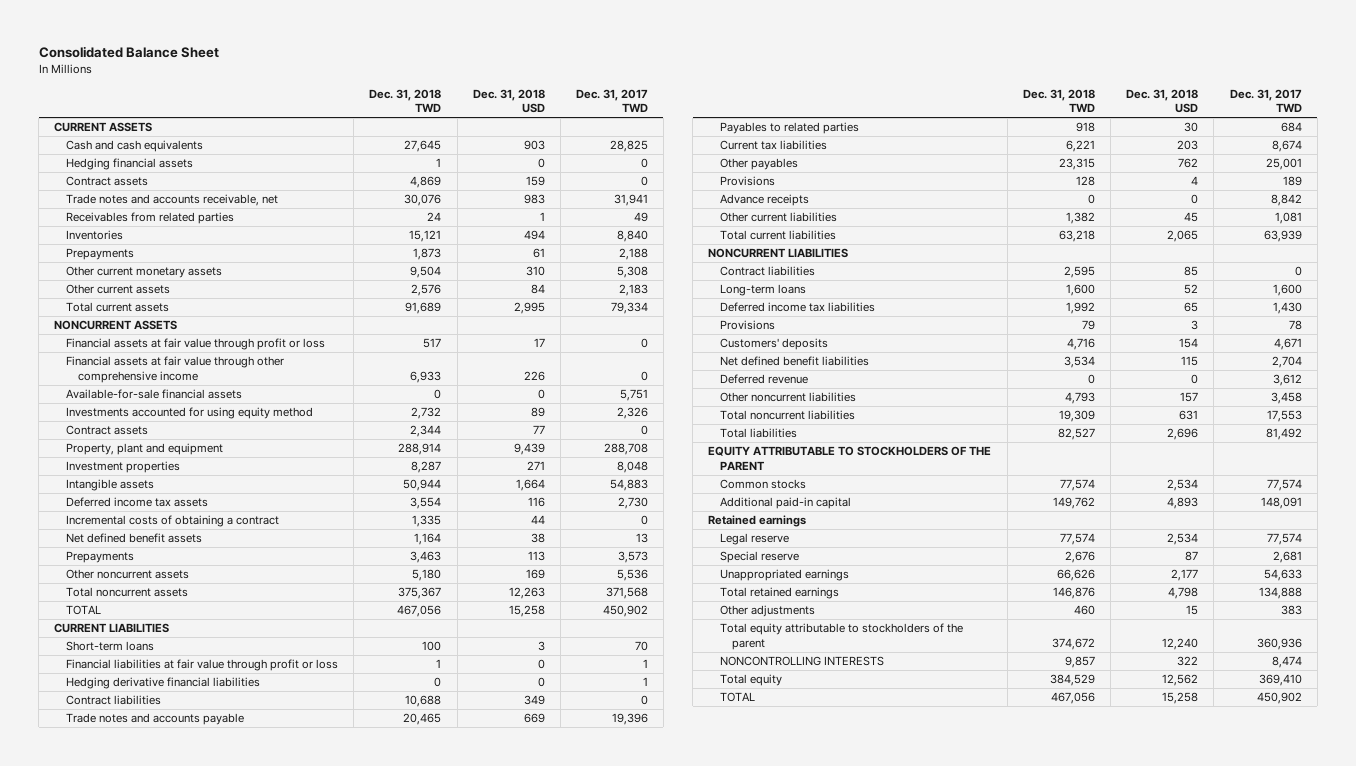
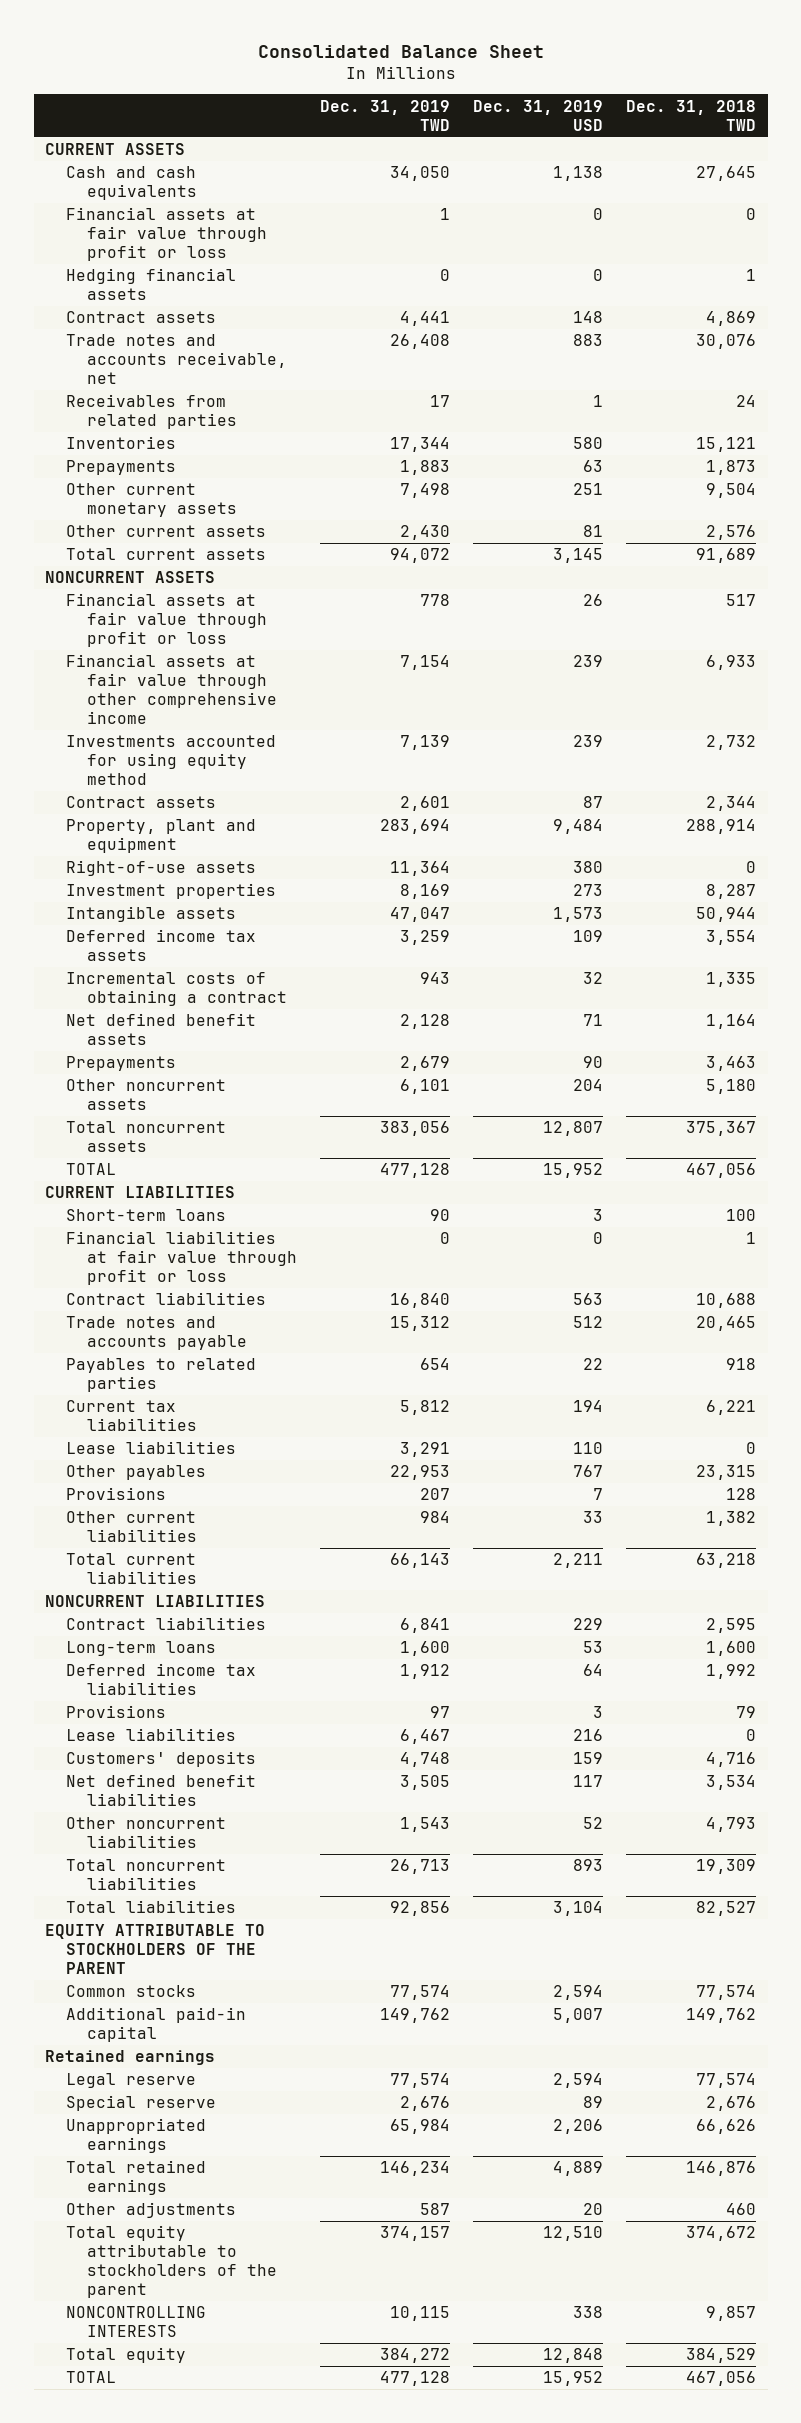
- | Dec. 31, 2018 TWD | Dec. 31, 2018 USD | Dec. 31, 2017 TWD
+ | Dec. 31, 2019 TWD | Dec. 31, 2019 USD | Dec. 31, 2018 TWD
+ Financial assets at fair value through profit or loss | 1 | 0 | 0
- Available-for-sale financial assets | 0 | 0 | 5,751
+ Right-of-use assets | 11,364 | 380 | 0
- Hedging derivative financial liabilities | 0 | 0 | 1
+ Lease liabilities | 3,291 | 110 | 0
- Advance receipts | 0 | 0 | 8,842
+ Lease liabilities | 6,467 | 216 | 0
- Deferred revenue | 0 | 0 | 3,612

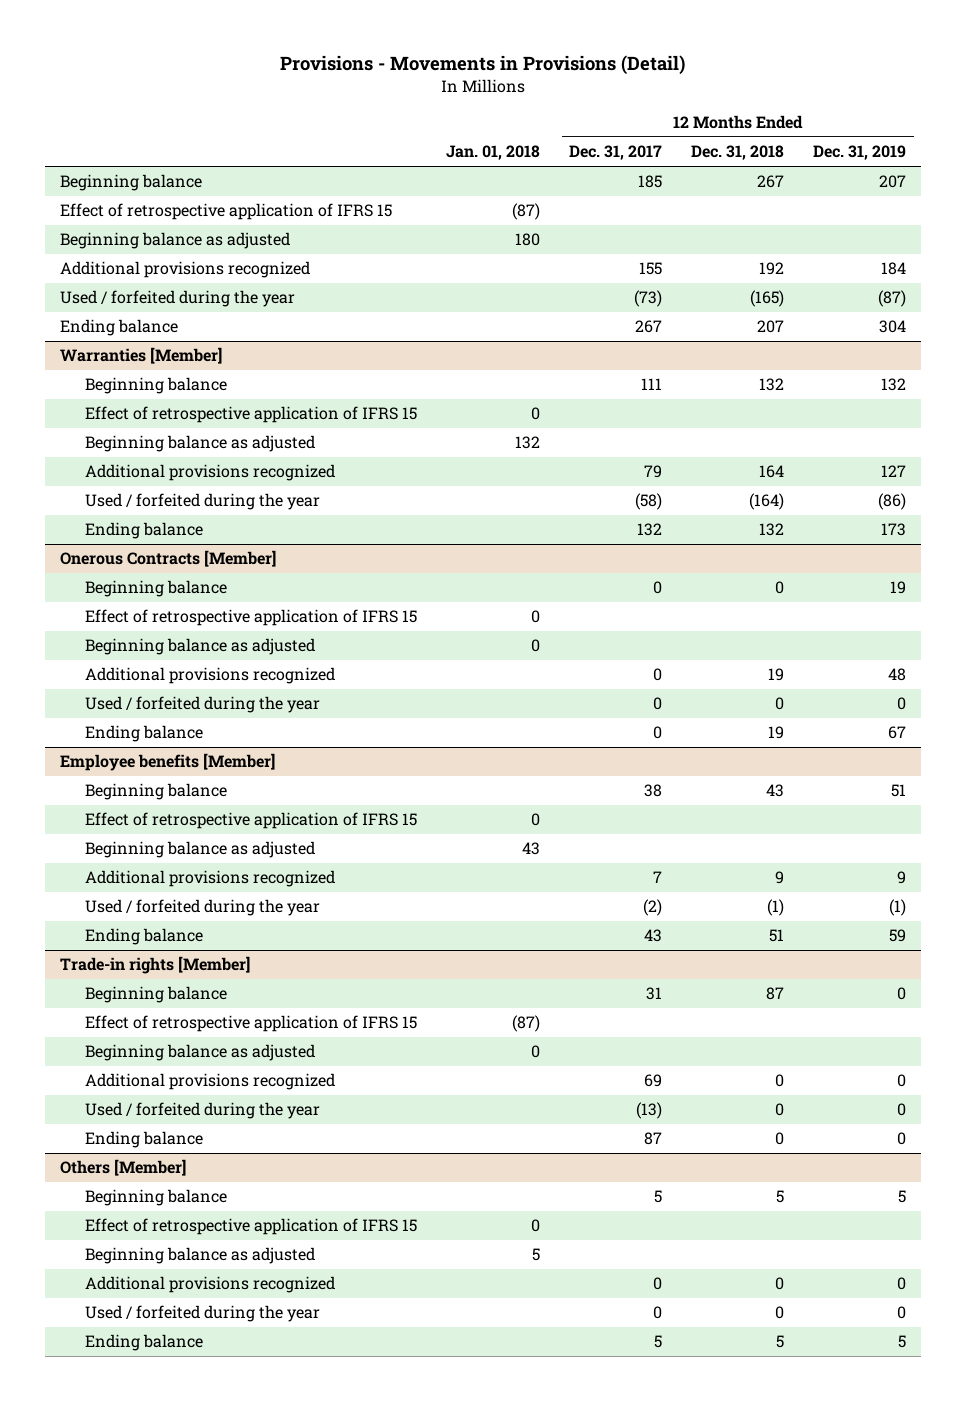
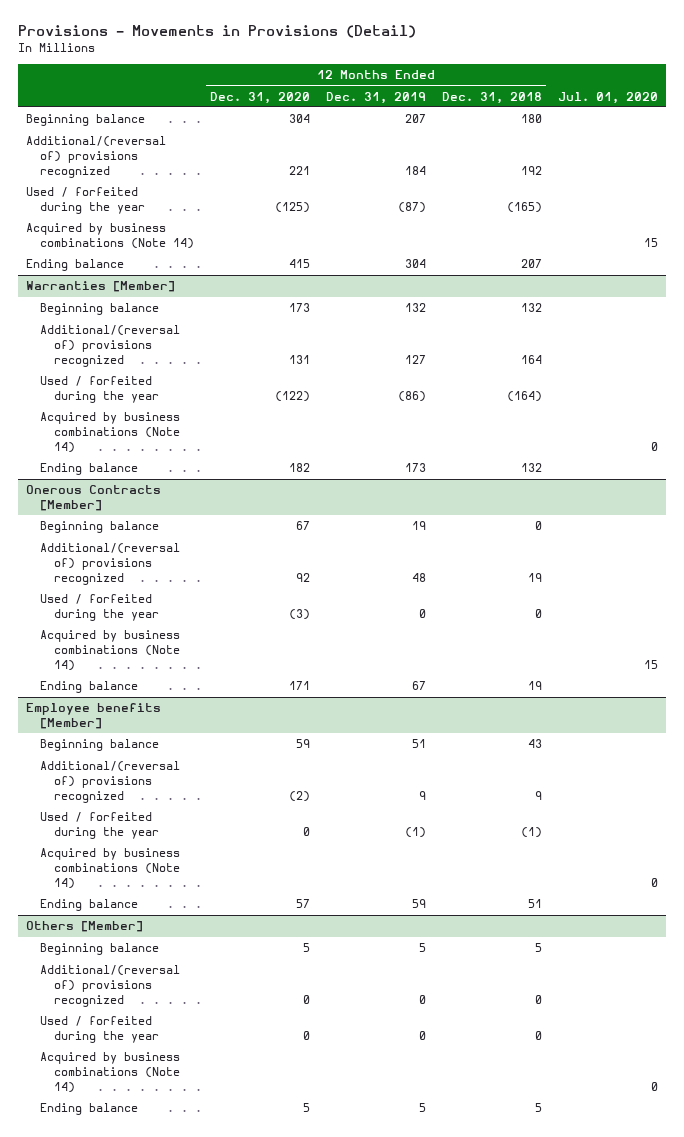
- | Jan. 01, 2018 | 12 Months Ended Dec. 31, 2017 | 12 Months Ended Dec. 31, 2018 | 12 Months Ended Dec. 31, 2019
+ | 12 Months Ended Dec. 31, 2020 | 12 Months Ended Dec. 31, 2019 | 12 Months Ended Dec. 31, 2018 | Jul. 01, 2020
- Beginning balance | | 185 | 267 | 207
- Effect of retrospective application of IFRS 15 | (87) | | |
- Beginning balance as adjusted | 180 | | |
- Additional provisions recognized | | 155 | 192 | 184
+ Beginning balance | 304 | 207 | 180 |
+ Additional/(reversal of) provisions recognized | 221 | 184 | 192 |
+ Acquired by business combinations (Note 14) | | | | 15
@ Warranties [Member]
- Effect of retrospective application of IFRS 15 | 0 | | |
- Beginning balance as adjusted | 132 | | |
- Additional provisions recognized | | 79 | 164 | 127
+ Additional/(reversal of) provisions recognized | 131 | 127 | 164 |
+ Acquired by business combinations (Note 14) | | | | 0
@ Onerous Contracts [Member]
- Effect of retrospective application of IFRS 15 | 0 | | |
- Beginning balance as adjusted | 0 | | |
- Additional provisions recognized | | 0 | 19 | 48
+ Additional/(reversal of) provisions recognized | 92 | 48 | 19 |
+ Acquired by business combinations (Note 14) | | | | 15
@ Employee benefits [Member]
- Effect of retrospective application of IFRS 15 | 0 | | |
- Beginning balance as adjusted | 43 | | |
- Additional provisions recognized | | 7 | 9 | 9
+ Additional/(reversal of) provisions recognized | (2) | 9 | 9 |
+ Acquired by business combinations (Note 14) | | | | 0
- Trade-in rights [Member]
- Beginning balance | | 31 | 87 | 0
- Effect of retrospective application of IFRS 15 | (87) | | |
- Beginning balance as adjusted | 0 | | |
- Additional provisions recognized | | 69 | 0 | 0
- Used / forfeited during the year | | (13) | 0 | 0
- Ending balance | | 87 | 0 | 0
@ Others [Member]
- Effect of retrospective application of IFRS 15 | 0 | | |
- Beginning balance as adjusted | 5 | | |
- Additional provisions recognized | | 0 | 0 | 0
+ Additional/(reversal of) provisions recognized | 0 | 0 | 0 |
+ Acquired by business combinations (Note 14) | | | | 0

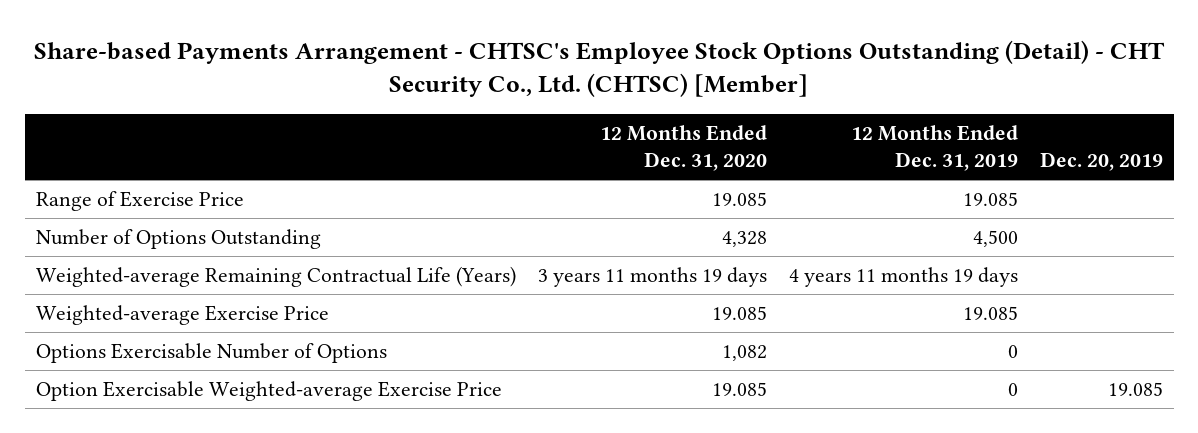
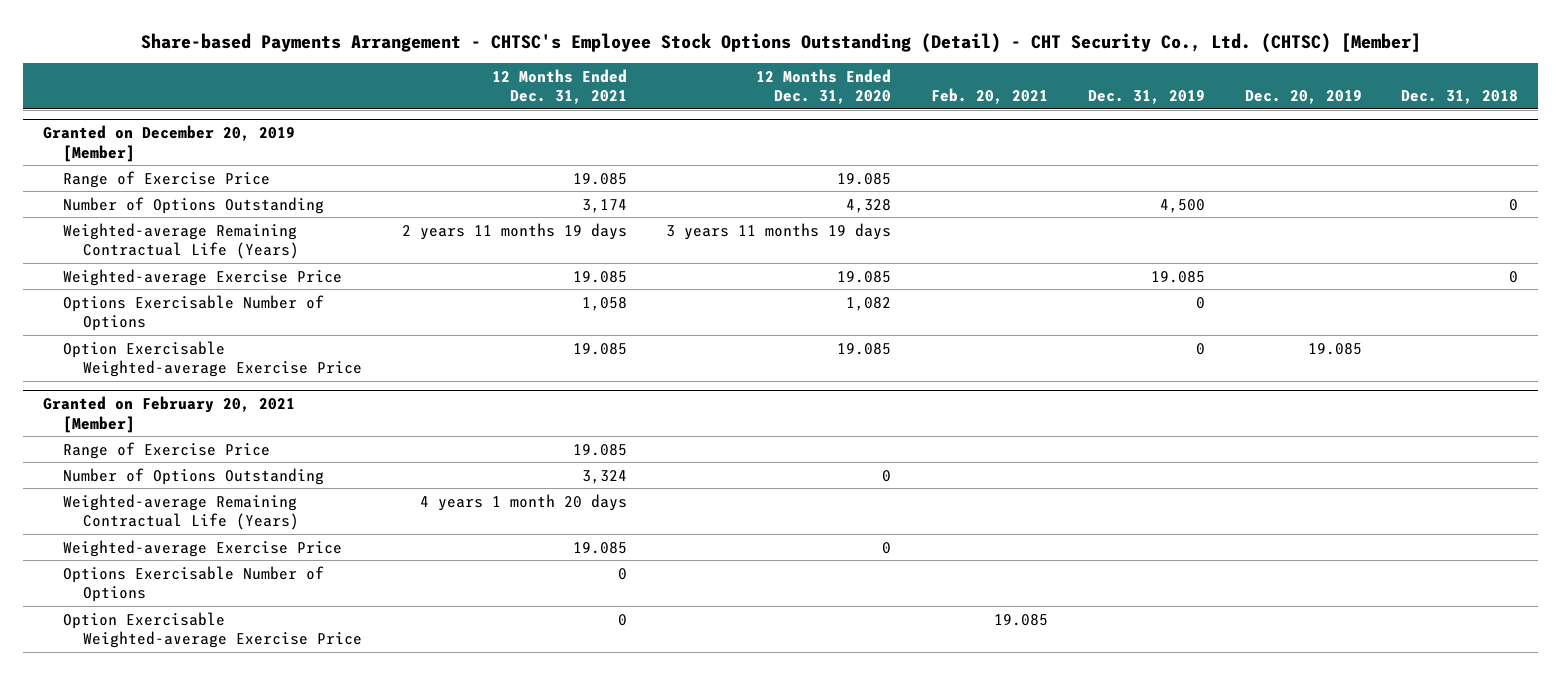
- | 12 Months Ended Dec. 31, 2020 | 12 Months Ended Dec. 31, 2019 | Dec. 20, 2019
+ | 12 Months Ended Dec. 31, 2021 | 12 Months Ended Dec. 31, 2020 | Feb. 20, 2021 | Dec. 31, 2019 | Dec. 20, 2019 | Dec. 31, 2018
+ Granted on December 20, 2019 [Member]
+ Granted on February 20, 2021 [Member]
+ Range of Exercise Price | 19.085 | | | | |
+ Number of Options Outstanding | 3,324 | 0 | | | |
+ Weighted-average Remaining Contractual Life (Years) | 4 years 1 month 20 days | | | | |
+ Weighted-average Exercise Price | 19.085 | 0 | | | |
+ Options Exercisable Number of Options | 0 | | | | |
+ Option Exercisable Weighted-average Exercise Price | 0 | | 19.085 | | |

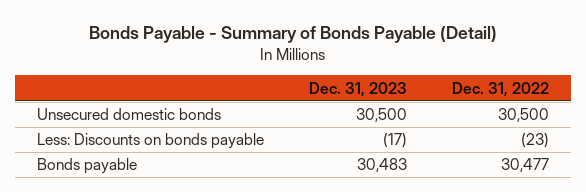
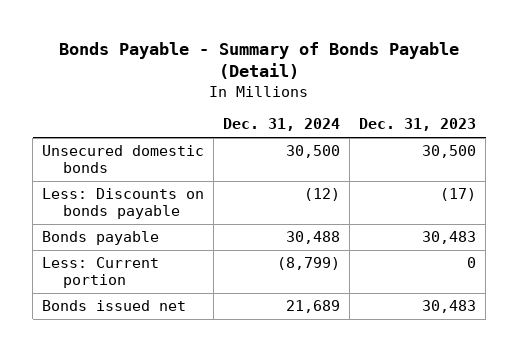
- | Dec. 31, 2023 | Dec. 31, 2022
+ | Dec. 31, 2024 | Dec. 31, 2023
+ Less: Current portion | (8,799) | 0
+ Bonds issued net | 21,689 | 30,483

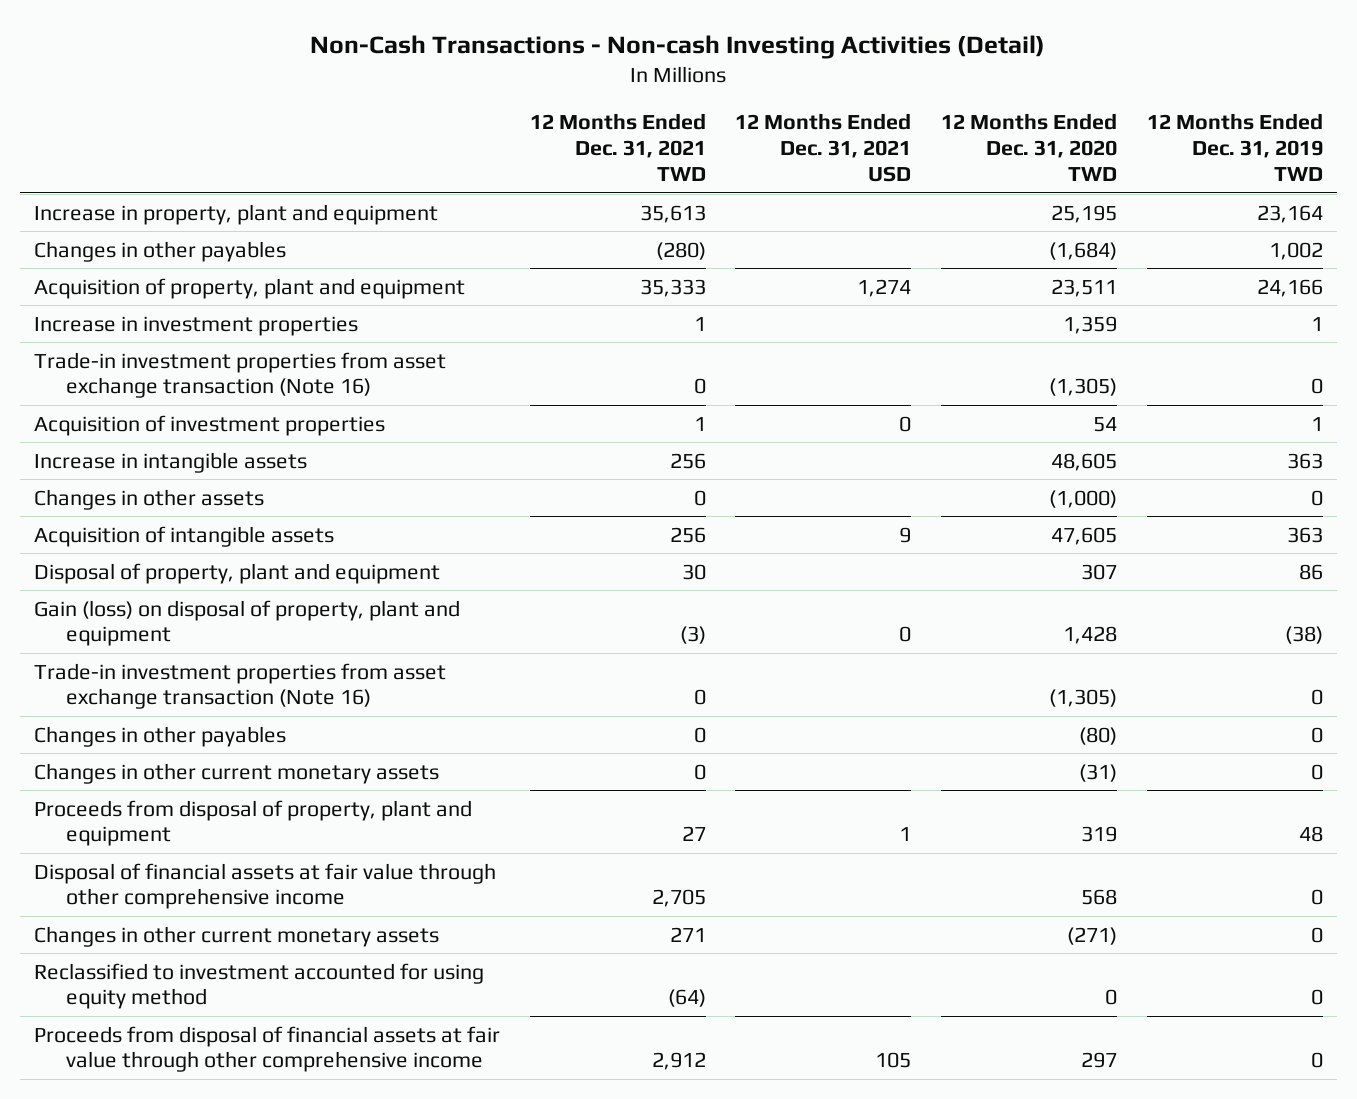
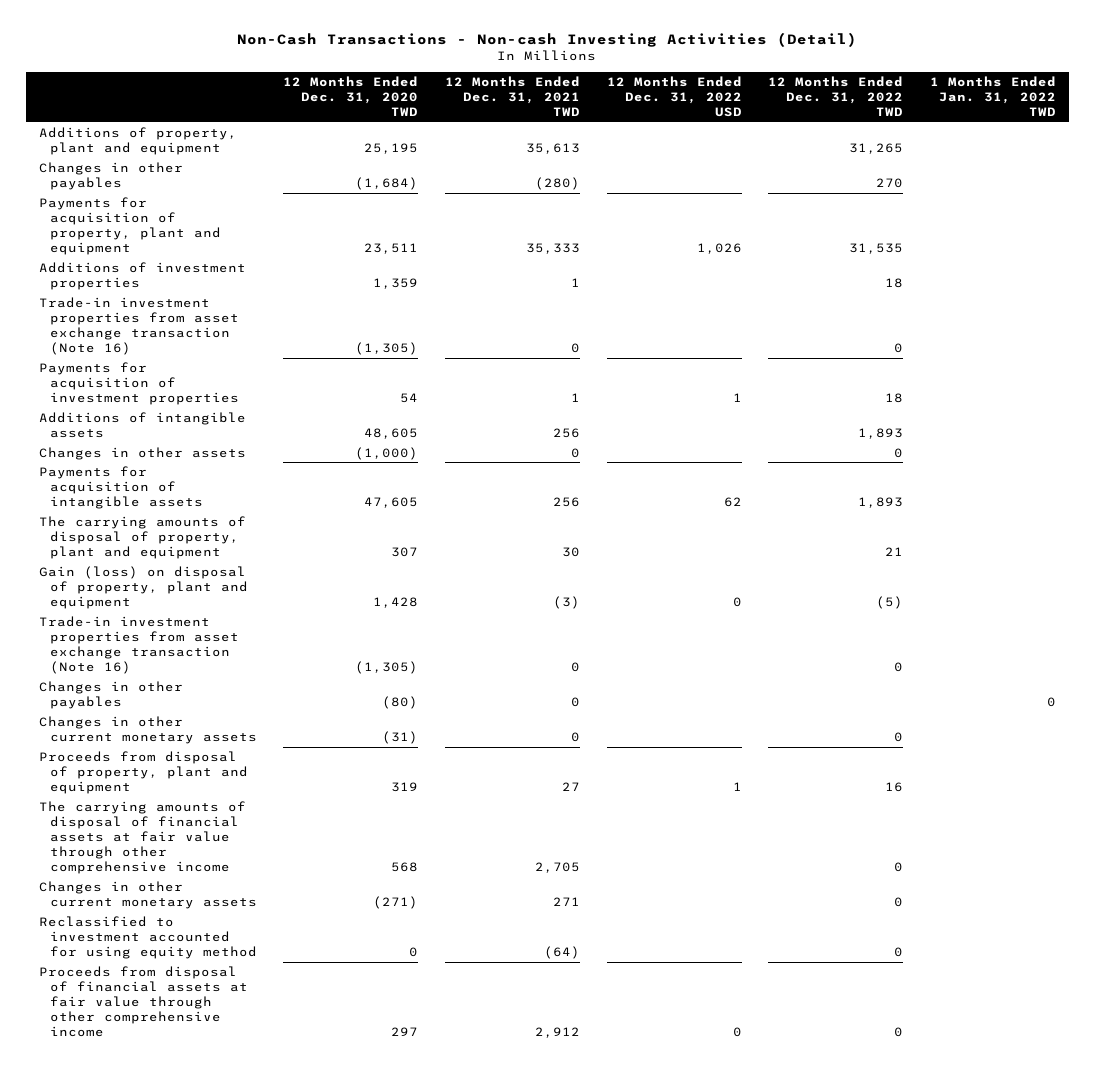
- | 12 Months Ended Dec. 31, 2021 TWD | 12 Months Ended Dec. 31, 2021 USD | 12 Months Ended Dec. 31, 2020 TWD | 12 Months Ended Dec. 31, 2019 TWD
+ | 12 Months Ended Dec. 31, 2020 TWD | 12 Months Ended Dec. 31, 2021 TWD | 12 Months Ended Dec. 31, 2022 USD | 12 Months Ended Dec. 31, 2022 TWD | 1 Months Ended Jan. 31, 2022 TWD
- Increase in property, plant and equipment | 35,613 | | 25,195 | 23,164
+ Additions of property, plant and equipment | 25,195 | 35,613 | | 31,265 |
- Acquisition of property, plant and equipment | 35,333 | 1,274 | 23,511 | 24,166
- Increase in investment properties | 1 | | 1,359 | 1
+ Payments for acquisition of property, plant and equipment | 23,511 | 35,333 | 1,026 | 31,535 |
+ Additions of investment properties | 1,359 | 1 | | 18 |
- Acquisition of investment properties | 1 | 0 | 54 | 1
- Increase in intangible assets | 256 | | 48,605 | 363
+ Payments for acquisition of investment properties | 54 | 1 | 1 | 18 |
+ Additions of intangible assets | 48,605 | 256 | | 1,893 |
- Acquisition of intangible assets | 256 | 9 | 47,605 | 363
- Disposal of property, plant and equipment | 30 | | 307 | 86
+ Payments for acquisition of intangible assets | 47,605 | 256 | 62 | 1,893 |
+ The carrying amounts of disposal of property, plant and equipment | 307 | 30 | | 21 |
- Disposal of financial assets at fair value through other comprehensive income | 2,705 | | 568 | 0
+ The carrying amounts of disposal of financial assets at fair value through other comprehensive income | 568 | 2,705 | | 0 |

